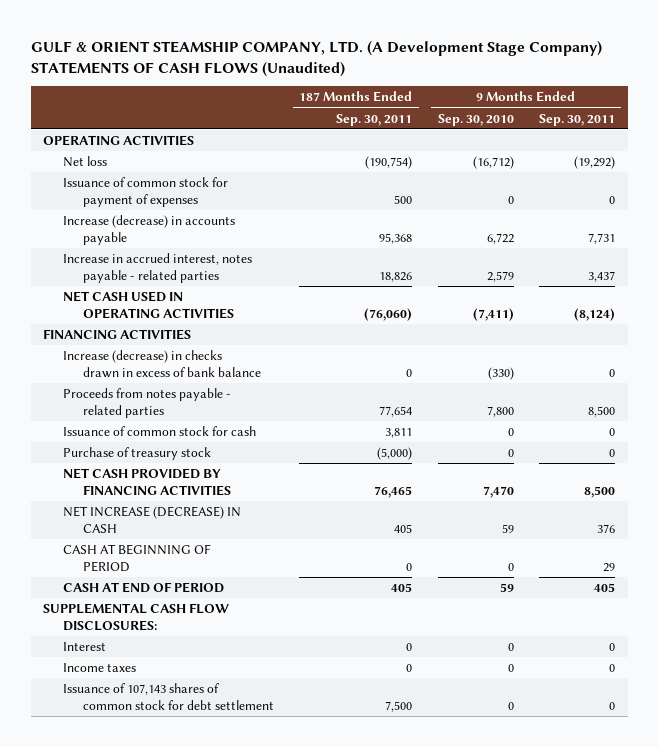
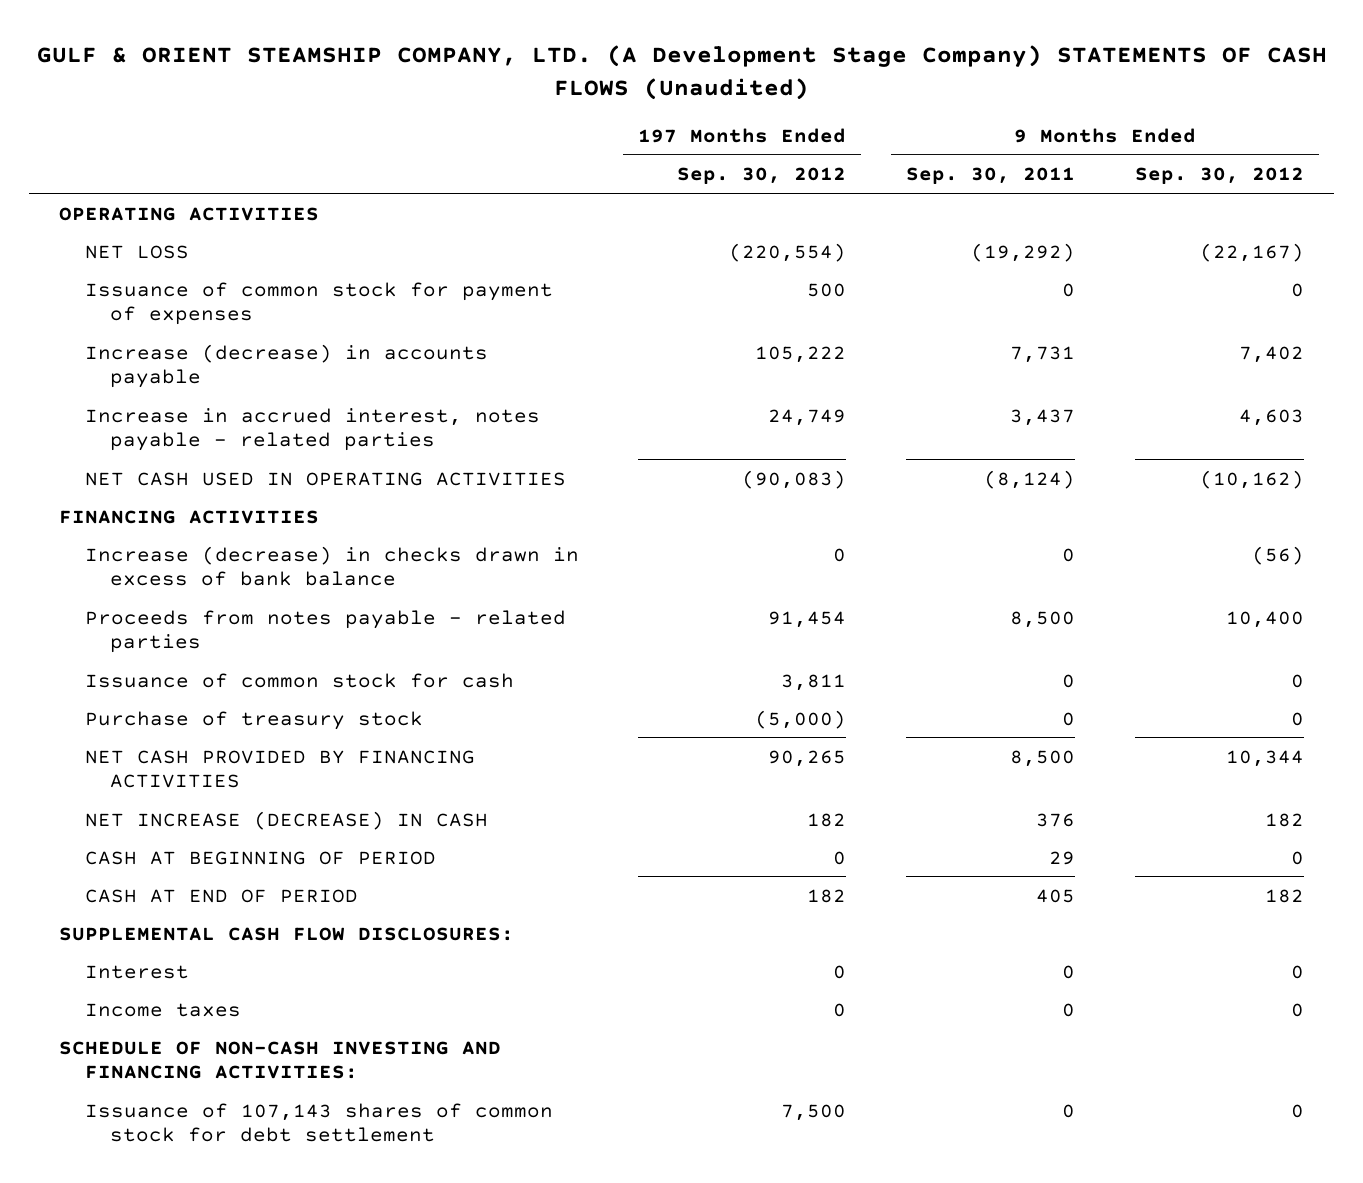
- | 187 Months Ended Sep. 30, 2011 | 9 Months Ended Sep. 30, 2010 | 9 Months Ended Sep. 30, 2011
+ | 197 Months Ended Sep. 30, 2012 | 9 Months Ended Sep. 30, 2011 | 9 Months Ended Sep. 30, 2012
- Net loss | (190,754) | (16,712) | (19,292)
+ NET LOSS | (220,554) | (19,292) | (22,167)
+ SCHEDULE OF NON-CASH INVESTING AND FINANCING ACTIVITIES:

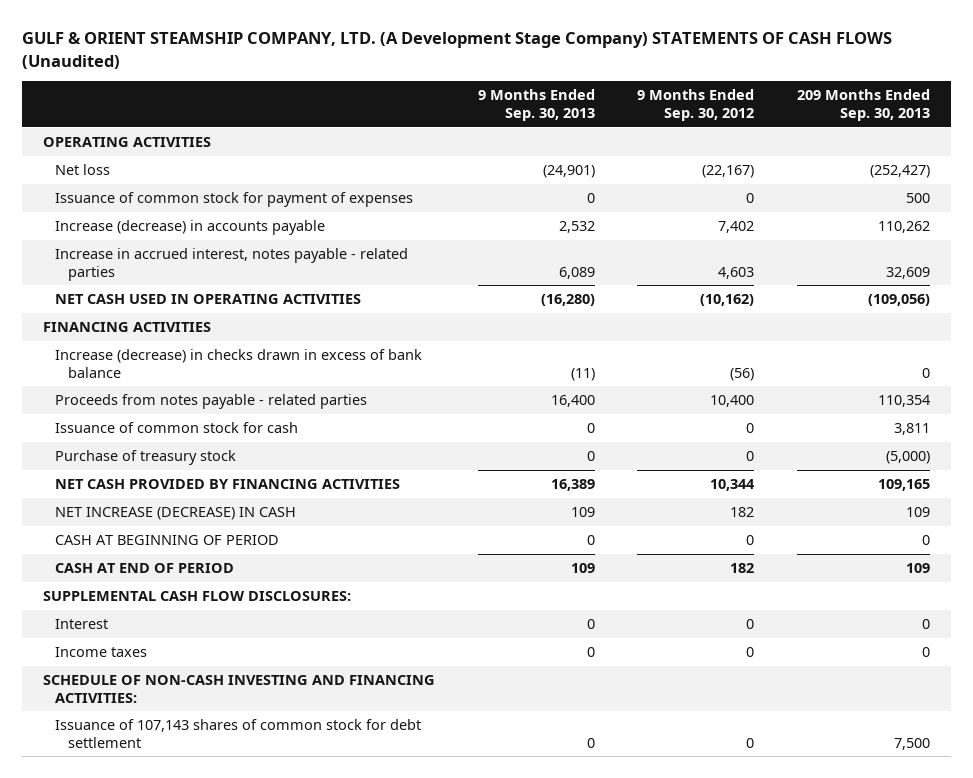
- | 197 Months Ended Sep. 30, 2012 | 9 Months Ended Sep. 30, 2011 | 9 Months Ended Sep. 30, 2012
+ | 9 Months Ended Sep. 30, 2013 | 9 Months Ended Sep. 30, 2012 | 209 Months Ended Sep. 30, 2013
- NET LOSS | (220,554) | (19,292) | (22,167)
+ Net loss | (24,901) | (22,167) | (252,427)

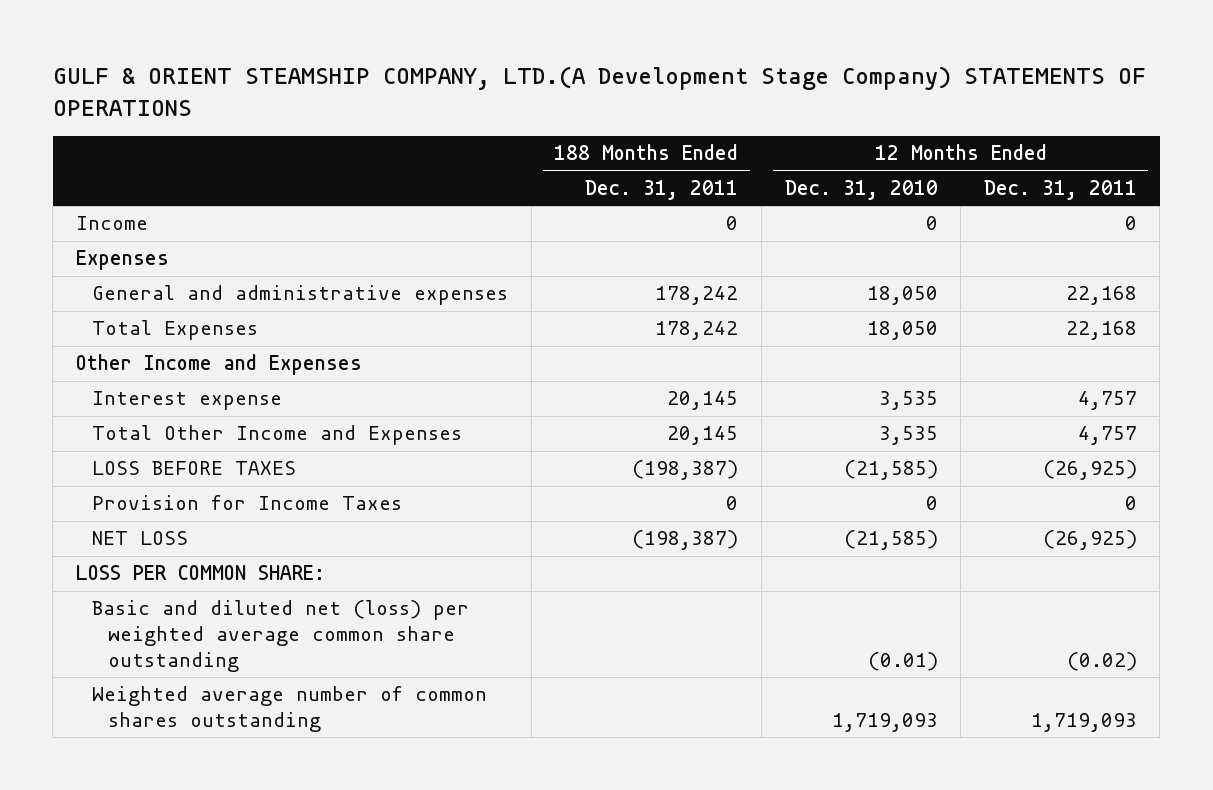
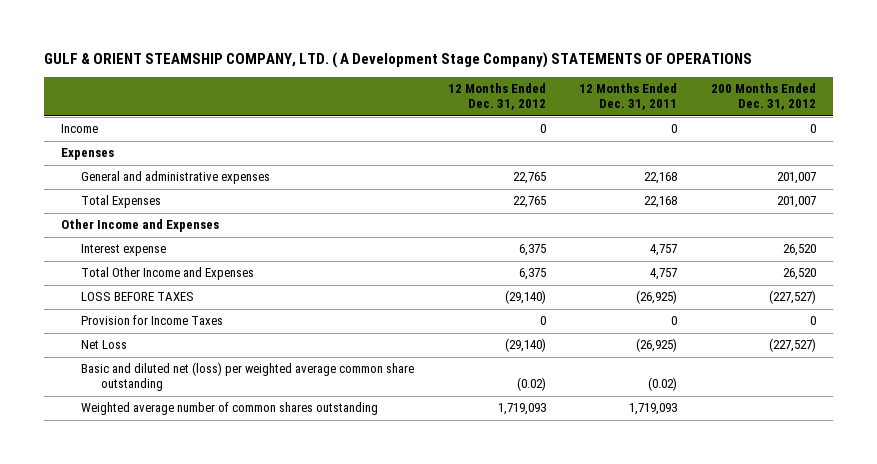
- GULF & ORIENT STEAMSHIP COMPANY, LTD.(A Development Stage Company) STATEMENTS OF OPERATIONS
+ GULF & ORIENT STEAMSHIP COMPANY, LTD. ( A Development Stage Company) STATEMENTS OF OPERATIONS
- | 188 Months Ended Dec. 31, 2011 | 12 Months Ended Dec. 31, 2010 | 12 Months Ended Dec. 31, 2011
+ | 12 Months Ended Dec. 31, 2012 | 12 Months Ended Dec. 31, 2011 | 200 Months Ended Dec. 31, 2012
- NET LOSS | (198,387) | (21,585) | (26,925)
- LOSS PER COMMON SHARE:
+ Net Loss | (29,140) | (26,925) | (227,527)

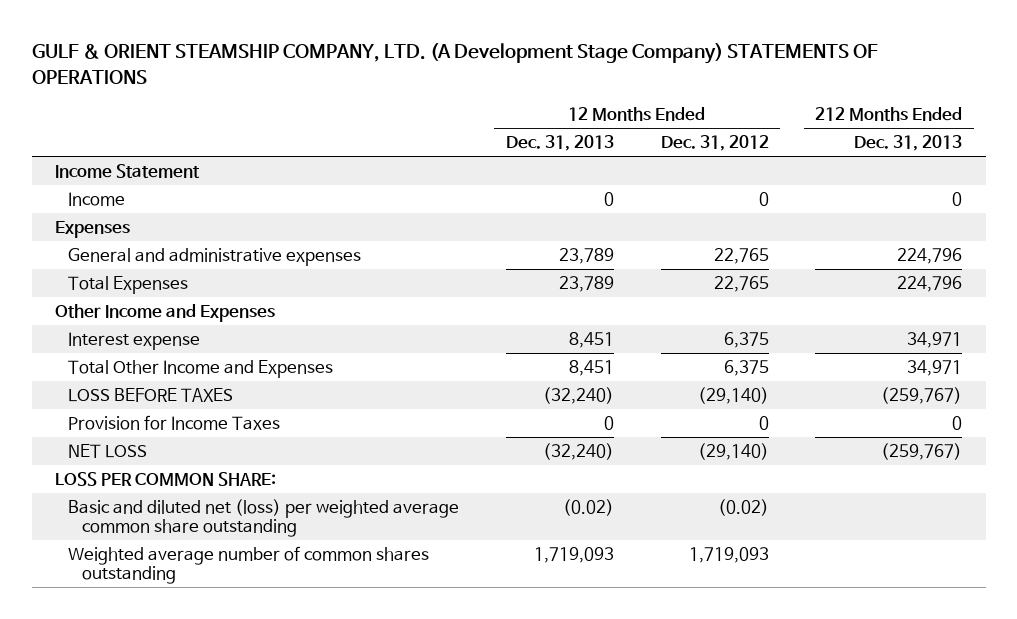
- GULF & ORIENT STEAMSHIP COMPANY, LTD. ( A Development Stage Company) STATEMENTS OF OPERATIONS
+ GULF & ORIENT STEAMSHIP COMPANY, LTD. (A Development Stage Company) STATEMENTS OF OPERATIONS
- | 12 Months Ended Dec. 31, 2012 | 12 Months Ended Dec. 31, 2011 | 200 Months Ended Dec. 31, 2012
+ | 12 Months Ended Dec. 31, 2013 | 12 Months Ended Dec. 31, 2012 | 212 Months Ended Dec. 31, 2013
+ Income Statement
- Net Loss | (29,140) | (26,925) | (227,527)
+ NET LOSS | (32,240) | (29,140) | (259,767)
+ LOSS PER COMMON SHARE:

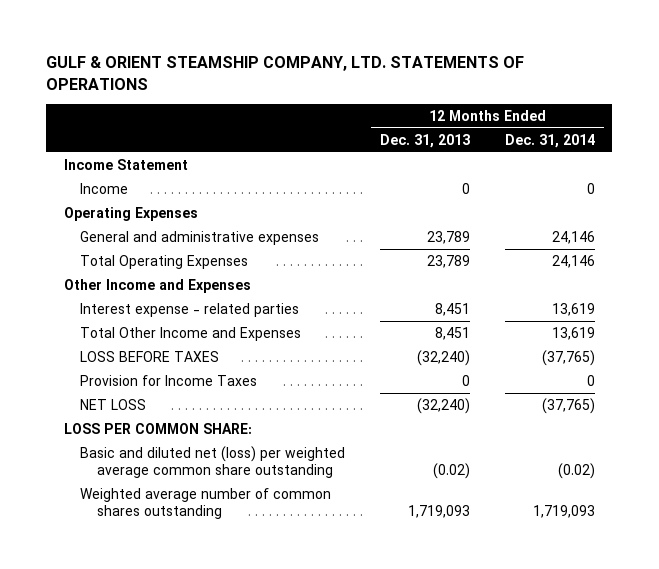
- GULF & ORIENT STEAMSHIP COMPANY, LTD. (A Development Stage Company) STATEMENTS OF OPERATIONS
+ GULF & ORIENT STEAMSHIP COMPANY, LTD. STATEMENTS OF OPERATIONS
- | 12 Months Ended Dec. 31, 2013 | 12 Months Ended Dec. 31, 2012 | 212 Months Ended Dec. 31, 2013
+ | 12 Months Ended Dec. 31, 2013 | 12 Months Ended Dec. 31, 2014
- Expenses
+ Operating Expenses
- Total Expenses | 23,789 | 22,765 | 224,796
+ Total Operating Expenses | 23,789 | 24,146
- Interest expense | 8,451 | 6,375 | 34,971
+ Interest expense - related parties | 8,451 | 13,619

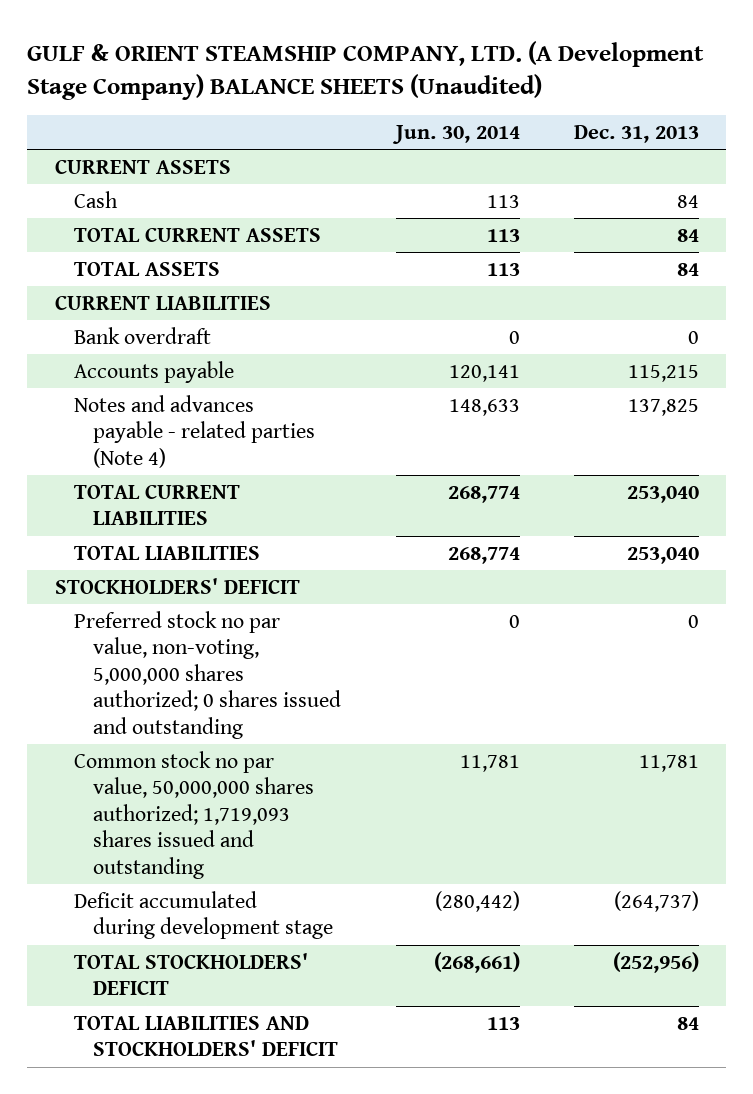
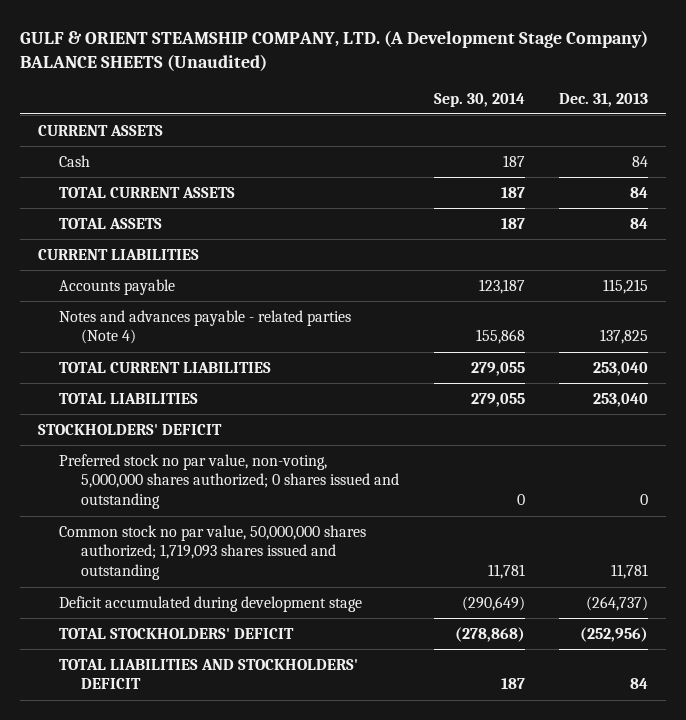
- | Jun. 30, 2014 | Dec. 31, 2013
+ | Sep. 30, 2014 | Dec. 31, 2013
- Bank overdraft | 0 | 0

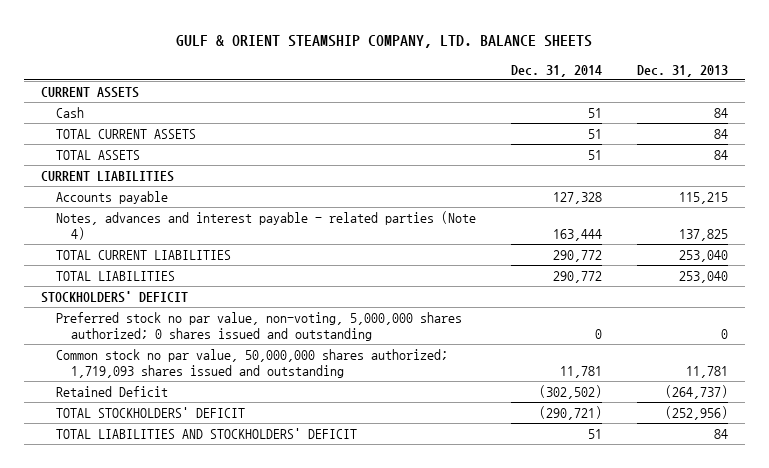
- GULF & ORIENT STEAMSHIP COMPANY, LTD. (A Development Stage Company) BALANCE SHEETS (Unaudited)
+ GULF & ORIENT STEAMSHIP COMPANY, LTD. BALANCE SHEETS
- | Sep. 30, 2014 | Dec. 31, 2013
+ | Dec. 31, 2014 | Dec. 31, 2013
- Notes and advances payable - related parties (Note 4) | 155,868 | 137,825
+ Notes, advances and interest payable - related parties (Note 4) | 163,444 | 137,825
- Deficit accumulated during development stage | (290,649) | (264,737)
+ Retained Deficit | (302,502) | (264,737)

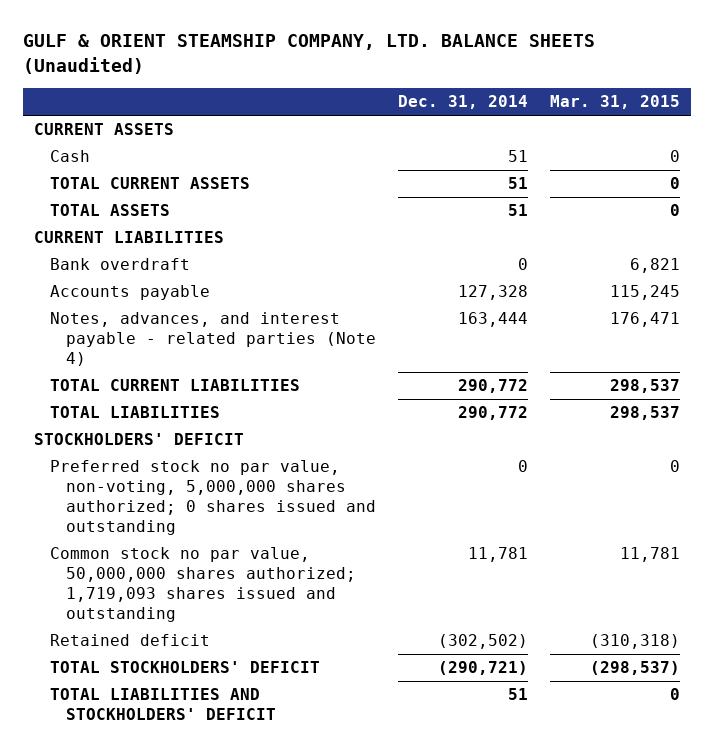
- GULF & ORIENT STEAMSHIP COMPANY, LTD. BALANCE SHEETS
+ GULF & ORIENT STEAMSHIP COMPANY, LTD. BALANCE SHEETS (Unaudited)
- | Dec. 31, 2014 | Dec. 31, 2013
+ | Dec. 31, 2014 | Mar. 31, 2015
+ Bank overdraft | 0 | 6,821
- Notes, advances and interest payable - related parties (Note 4) | 163,444 | 137,825
+ Notes, advances, and interest payable - related parties (Note 4) | 163,444 | 176,471
- Retained Deficit | (302,502) | (264,737)
+ Retained deficit | (302,502) | (310,318)

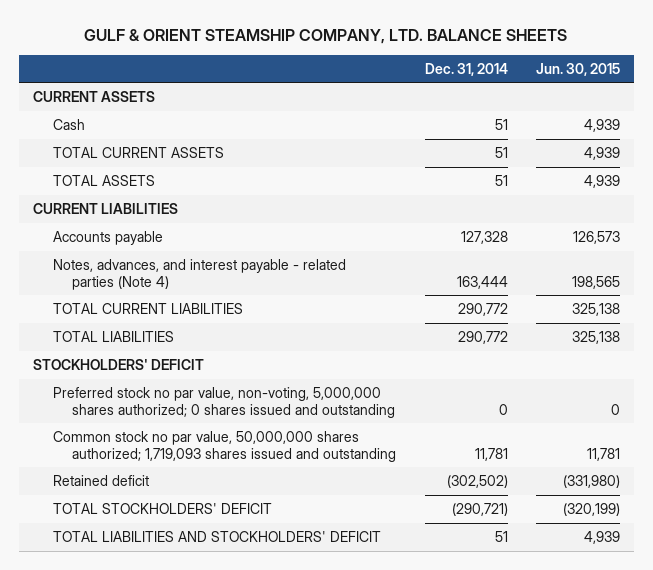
- GULF & ORIENT STEAMSHIP COMPANY, LTD. BALANCE SHEETS (Unaudited)
+ GULF & ORIENT STEAMSHIP COMPANY, LTD. BALANCE SHEETS
- | Dec. 31, 2014 | Mar. 31, 2015
+ | Dec. 31, 2014 | Jun. 30, 2015
- Bank overdraft | 0 | 6,821

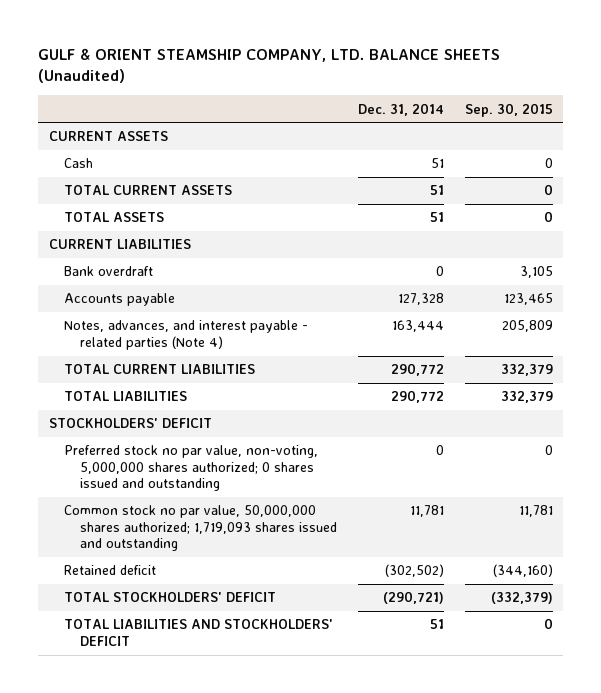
- GULF & ORIENT STEAMSHIP COMPANY, LTD. BALANCE SHEETS
+ GULF & ORIENT STEAMSHIP COMPANY, LTD. BALANCE SHEETS (Unaudited)
- | Dec. 31, 2014 | Jun. 30, 2015
+ | Dec. 31, 2014 | Sep. 30, 2015
+ Bank overdraft | 0 | 3,105

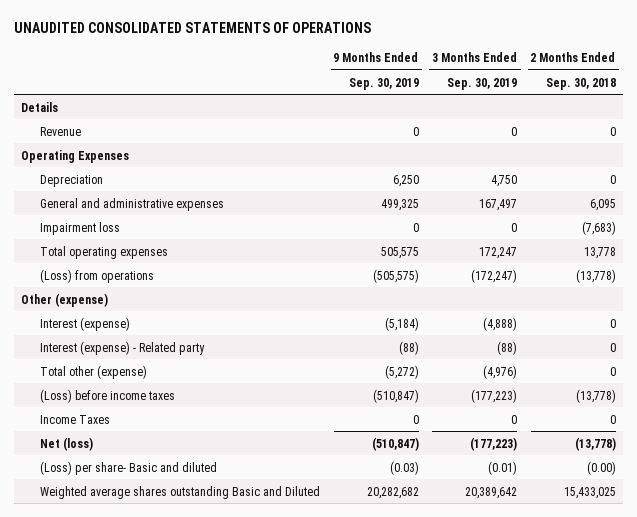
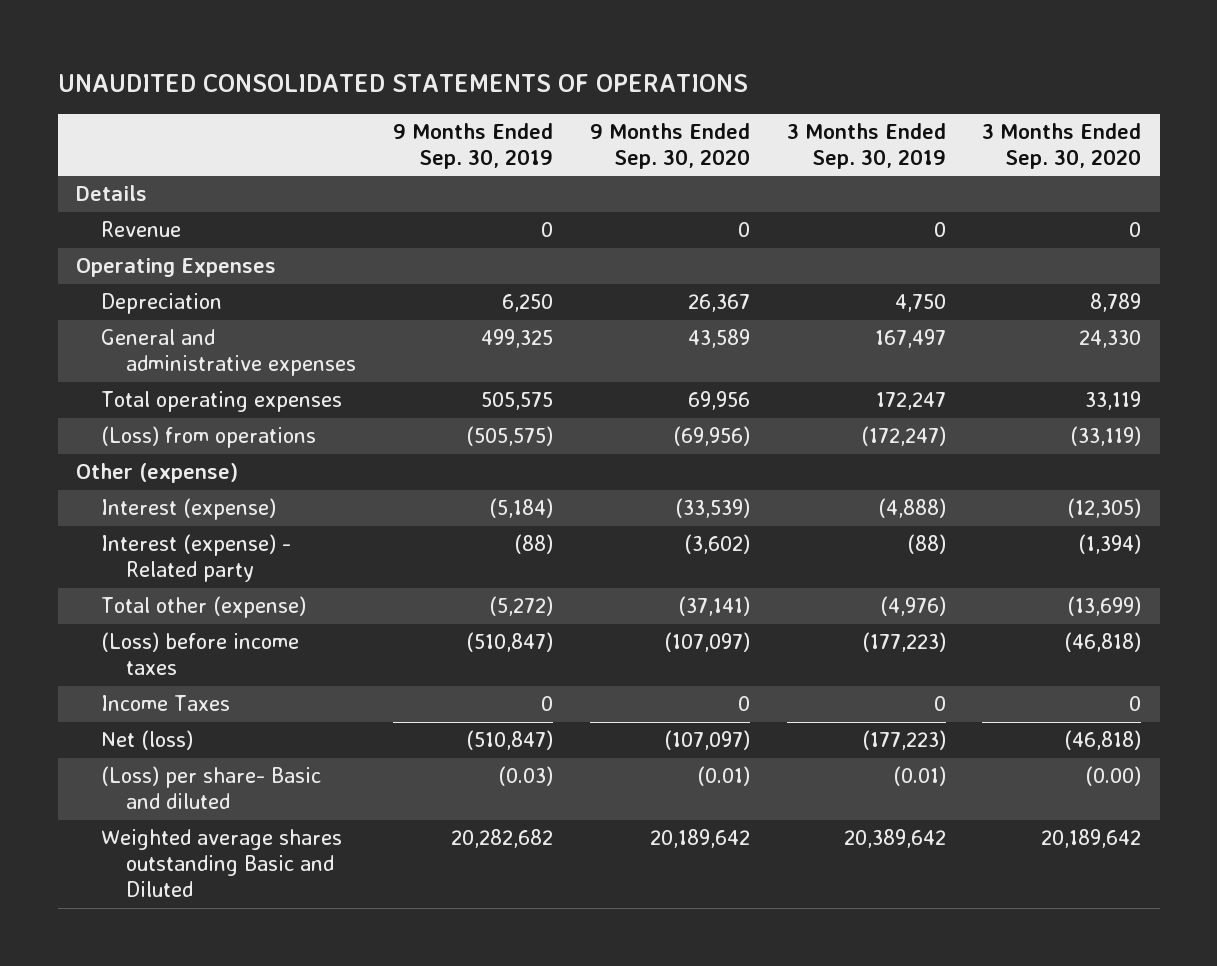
- | 9 Months Ended Sep. 30, 2019 | 3 Months Ended Sep. 30, 2019 | 2 Months Ended Sep. 30, 2018
+ | 9 Months Ended Sep. 30, 2019 | 9 Months Ended Sep. 30, 2020 | 3 Months Ended Sep. 30, 2019 | 3 Months Ended Sep. 30, 2020
- Impairment loss | 0 | 0 | (7,683)

